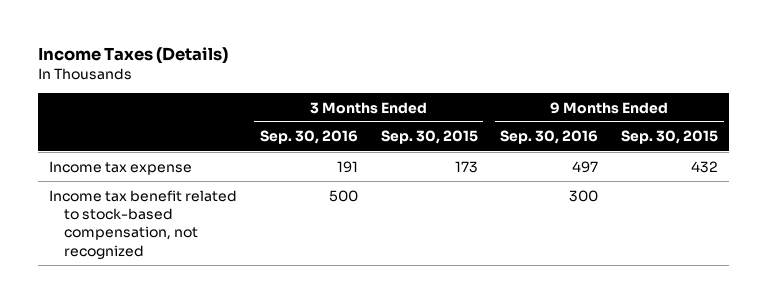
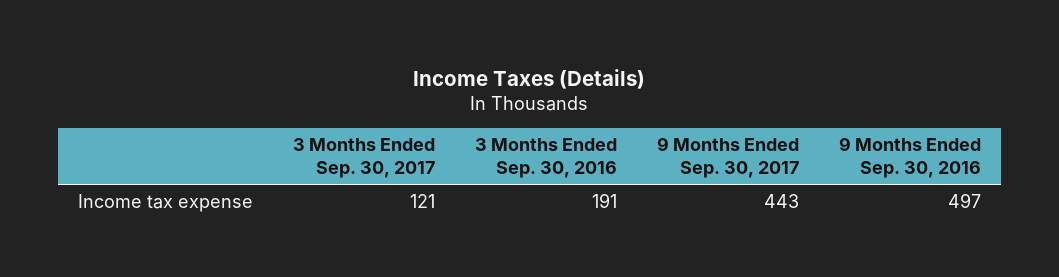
- | 3 Months Ended Sep. 30, 2016 | 3 Months Ended Sep. 30, 2015 | 9 Months Ended Sep. 30, 2016 | 9 Months Ended Sep. 30, 2015
+ | 3 Months Ended Sep. 30, 2017 | 3 Months Ended Sep. 30, 2016 | 9 Months Ended Sep. 30, 2017 | 9 Months Ended Sep. 30, 2016
- Income tax benefit related to stock-based compensation, not recognized | 500 | | 300 |

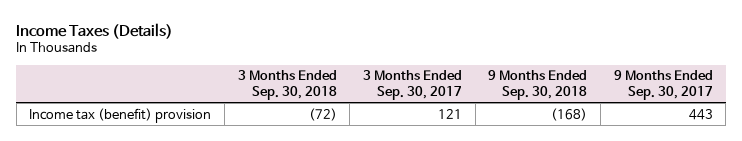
- | 3 Months Ended Sep. 30, 2017 | 3 Months Ended Sep. 30, 2016 | 9 Months Ended Sep. 30, 2017 | 9 Months Ended Sep. 30, 2016
+ | 3 Months Ended Sep. 30, 2018 | 3 Months Ended Sep. 30, 2017 | 9 Months Ended Sep. 30, 2018 | 9 Months Ended Sep. 30, 2017
- Income tax expense | 121 | 191 | 443 | 497
+ Income tax (benefit) provision | (72) | 121 | (168) | 443

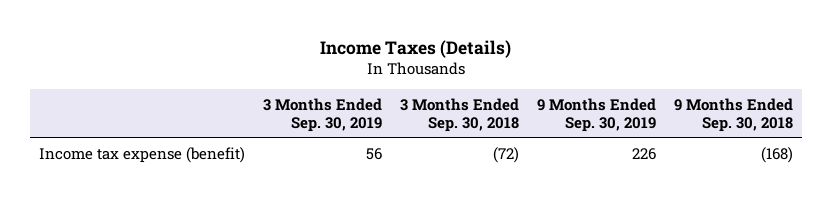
- | 3 Months Ended Sep. 30, 2018 | 3 Months Ended Sep. 30, 2017 | 9 Months Ended Sep. 30, 2018 | 9 Months Ended Sep. 30, 2017
+ | 3 Months Ended Sep. 30, 2019 | 3 Months Ended Sep. 30, 2018 | 9 Months Ended Sep. 30, 2019 | 9 Months Ended Sep. 30, 2018
- Income tax (benefit) provision | (72) | 121 | (168) | 443
+ Income tax expense (benefit) | 56 | (72) | 226 | (168)

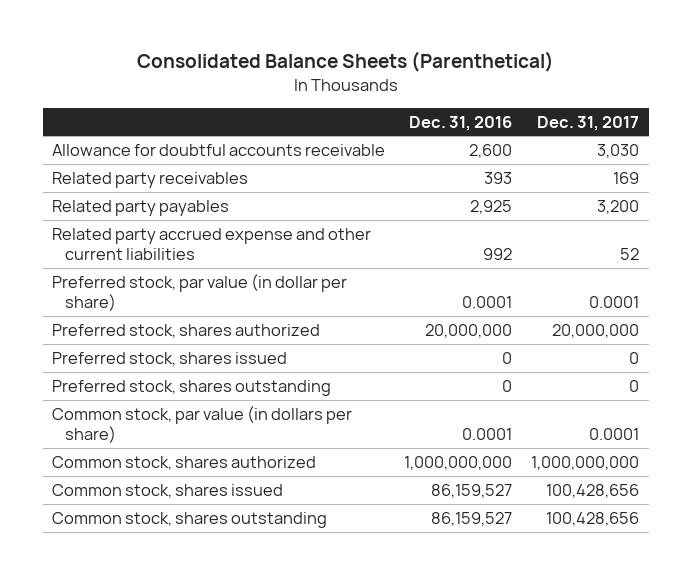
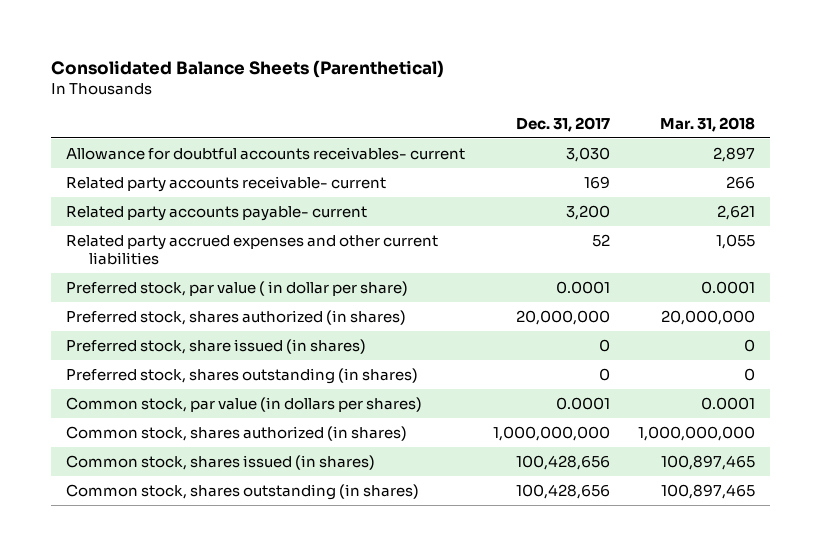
- | Dec. 31, 2016 | Dec. 31, 2017
+ | Dec. 31, 2017 | Mar. 31, 2018
- Allowance for doubtful accounts receivable | 2,600 | 3,030
- Related party receivables | 393 | 169
- Related party payables | 2,925 | 3,200
- Related party accrued expense and other current liabilities | 992 | 52
- Preferred stock, par value (in dollar per share) | 0.0001 | 0.0001
- Preferred stock, shares authorized | 20,000,000 | 20,000,000
- Preferred stock, shares issued | 0 | 0
- Preferred stock, shares outstanding | 0 | 0
- Common stock, par value (in dollars per share) | 0.0001 | 0.0001
- Common stock, shares authorized | 1,000,000,000 | 1,000,000,000
- Common stock, shares issued | 86,159,527 | 100,428,656
- Common stock, shares outstanding | 86,159,527 | 100,428,656
+ Allowance for doubtful accounts receivables- current | 3,030 | 2,897
+ Related party accounts receivable- current | 169 | 266
+ Related party accounts payable- current | 3,200 | 2,621
+ Related party accrued expenses and other current liabilities | 52 | 1,055
+ Preferred stock, par value ( in dollar per share) | 0.0001 | 0.0001
+ Preferred stock, shares authorized (in shares) | 20,000,000 | 20,000,000
+ Preferred stock, share issued (in shares) | 0 | 0
+ Preferred stock, shares outstanding (in shares) | 0 | 0
+ Common stock, par value (in dollars per shares) | 0.0001 | 0.0001
+ Common stock, shares authorized (in shares) | 1,000,000,000 | 1,000,000,000
+ Common stock, shares issued (in shares) | 100,428,656 | 100,897,465
+ Common stock, shares outstanding (in shares) | 100,428,656 | 100,897,465

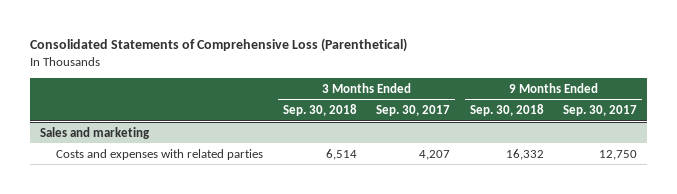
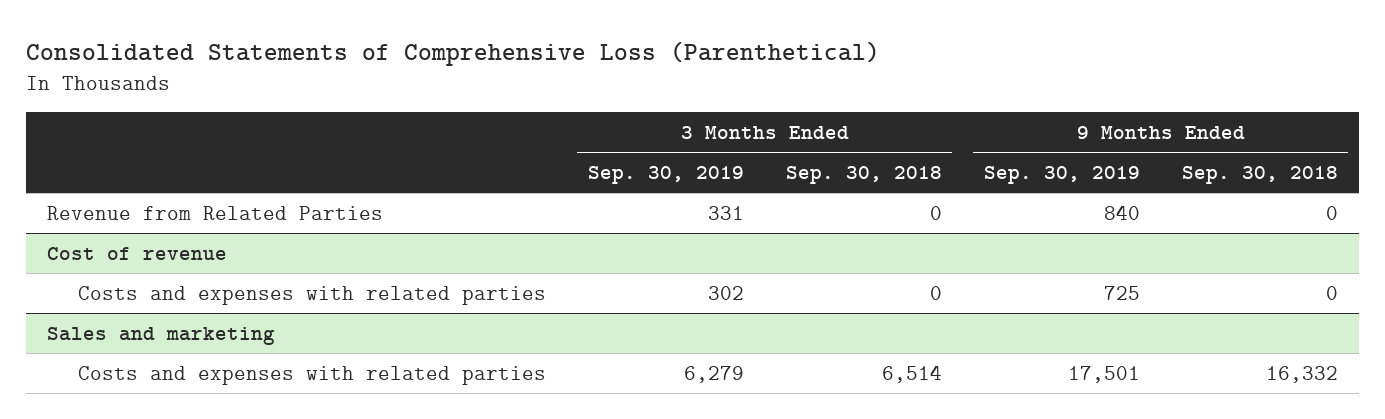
- | 3 Months Ended Sep. 30, 2018 | 3 Months Ended Sep. 30, 2017 | 9 Months Ended Sep. 30, 2018 | 9 Months Ended Sep. 30, 2017
+ | 3 Months Ended Sep. 30, 2019 | 3 Months Ended Sep. 30, 2018 | 9 Months Ended Sep. 30, 2019 | 9 Months Ended Sep. 30, 2018
+ Revenue from Related Parties | 331 | 0 | 840 | 0
+ Cost of revenue
+ Costs and expenses with related parties | 302 | 0 | 725 | 0

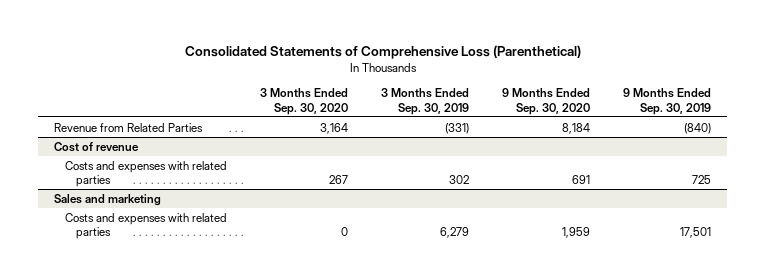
- | 3 Months Ended Sep. 30, 2019 | 3 Months Ended Sep. 30, 2018 | 9 Months Ended Sep. 30, 2019 | 9 Months Ended Sep. 30, 2018
+ | 3 Months Ended Sep. 30, 2020 | 3 Months Ended Sep. 30, 2019 | 9 Months Ended Sep. 30, 2020 | 9 Months Ended Sep. 30, 2019
- Revenue from Related Parties | 331 | 0 | 840 | 0
+ Revenue from Related Parties | 3,164 | (331) | 8,184 | (840)

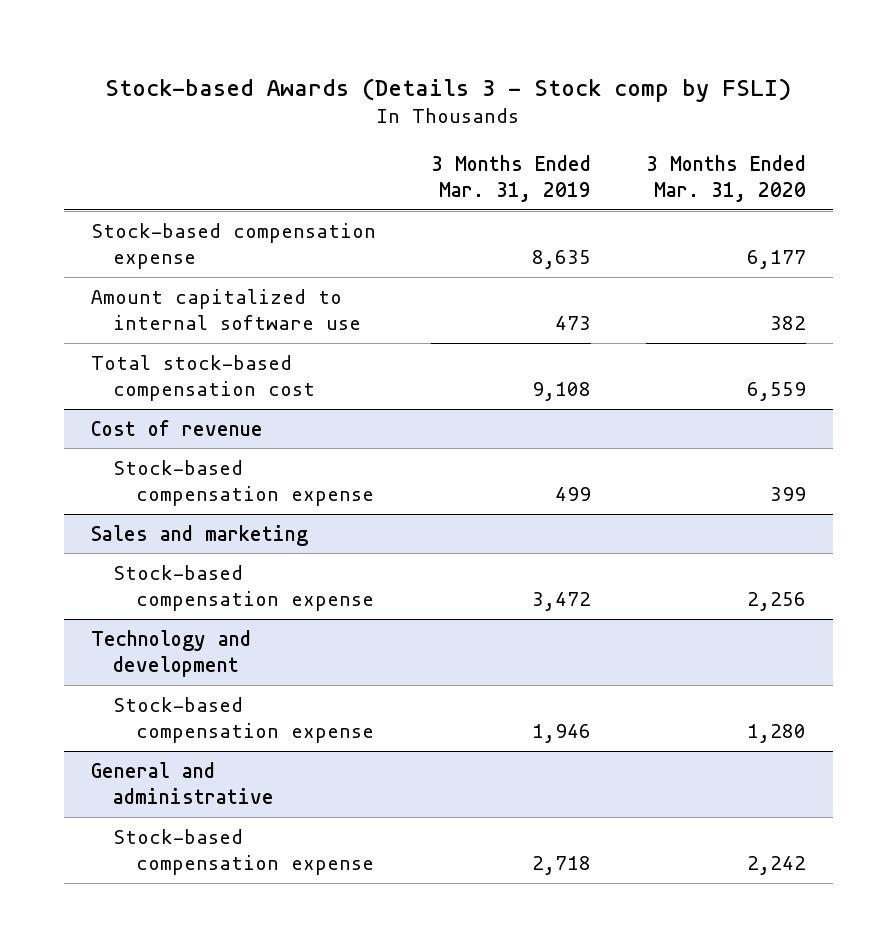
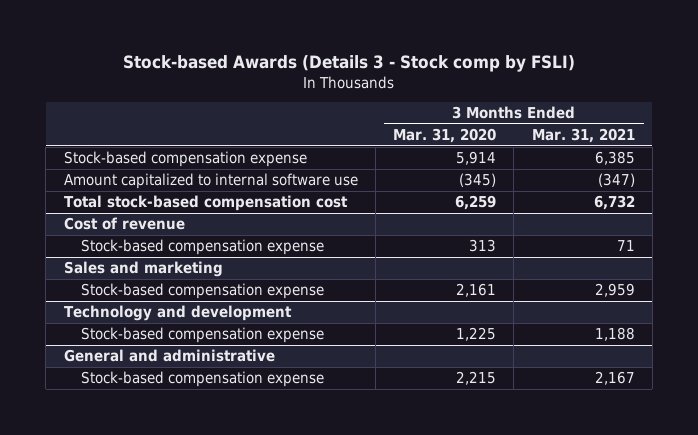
- | 3 Months Ended Mar. 31, 2019 | 3 Months Ended Mar. 31, 2020
+ | 3 Months Ended Mar. 31, 2020 | 3 Months Ended Mar. 31, 2021
- Stock-based compensation expense | 8,635 | 6,177
- Amount capitalized to internal software use | 473 | 382
- Total stock-based compensation cost | 9,108 | 6,559
+ Stock-based compensation expense | 5,914 | 6,385
+ Amount capitalized to internal software use | (345) | (347)
+ Total stock-based compensation cost | 6,259 | 6,732
@ Cost of revenue
- Stock-based compensation expense | 499 | 399
+ Stock-based compensation expense | 313 | 71
@ Sales and marketing
- Stock-based compensation expense | 3,472 | 2,256
+ Stock-based compensation expense | 2,161 | 2,959
@ Technology and development
- Stock-based compensation expense | 1,946 | 1,280
+ Stock-based compensation expense | 1,225 | 1,188
@ General and administrative
- Stock-based compensation expense | 2,718 | 2,242
+ Stock-based compensation expense | 2,215 | 2,167

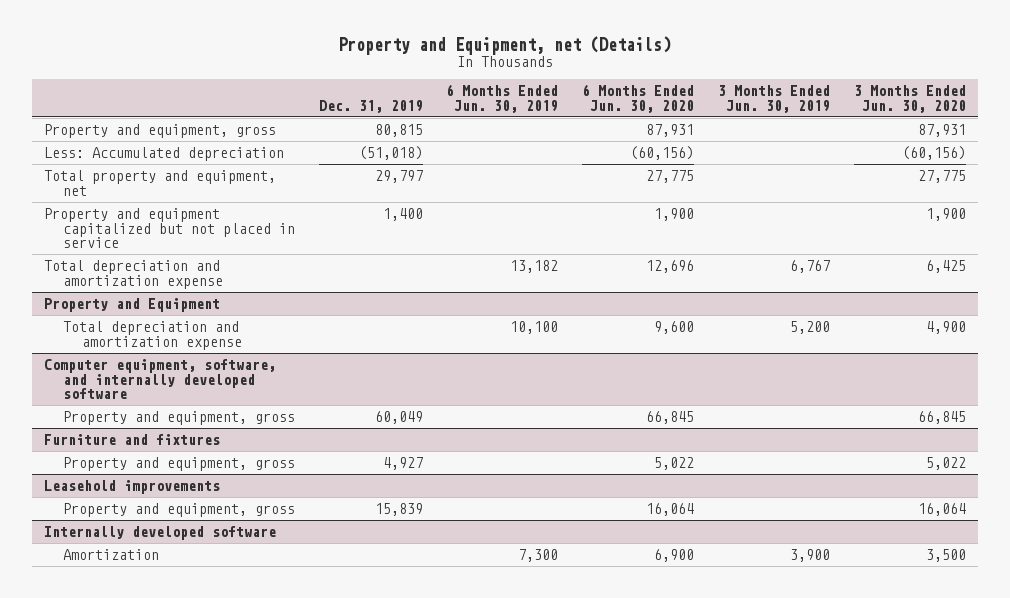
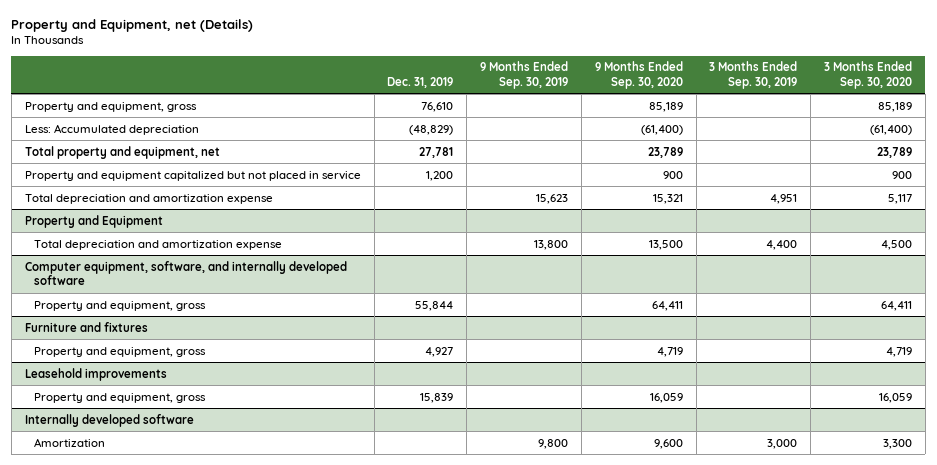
- | Dec. 31, 2019 | 6 Months Ended Jun. 30, 2019 | 6 Months Ended Jun. 30, 2020 | 3 Months Ended Jun. 30, 2019 | 3 Months Ended Jun. 30, 2020
+ | Dec. 31, 2019 | 9 Months Ended Sep. 30, 2019 | 9 Months Ended Sep. 30, 2020 | 3 Months Ended Sep. 30, 2019 | 3 Months Ended Sep. 30, 2020
- Property and equipment, gross | 80,815 | | 87,931 | | 87,931
- Less: Accumulated depreciation | (51,018) | | (60,156) | | (60,156)
- Total property and equipment, net | 29,797 | | 27,775 | | 27,775
- Property and equipment capitalized but not placed in service | 1,400 | | 1,900 | | 1,900
+ Property and equipment, gross | 76,610 | | 85,189 | | 85,189
+ Less: Accumulated depreciation | (48,829) | | (61,400) | | (61,400)
+ Total property and equipment, net | 27,781 | | 23,789 | | 23,789
+ Property and equipment capitalized but not placed in service | 1,200 | | 900 | | 900
@ Computer equipment, software, and internally developed software
- Property and equipment, gross | 60,049 | | 66,845 | | 66,845
+ Property and equipment, gross | 55,844 | | 64,411 | | 64,411

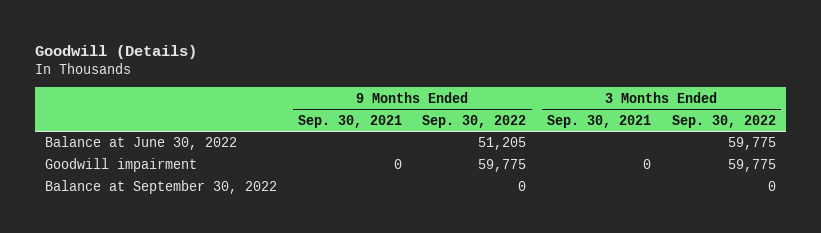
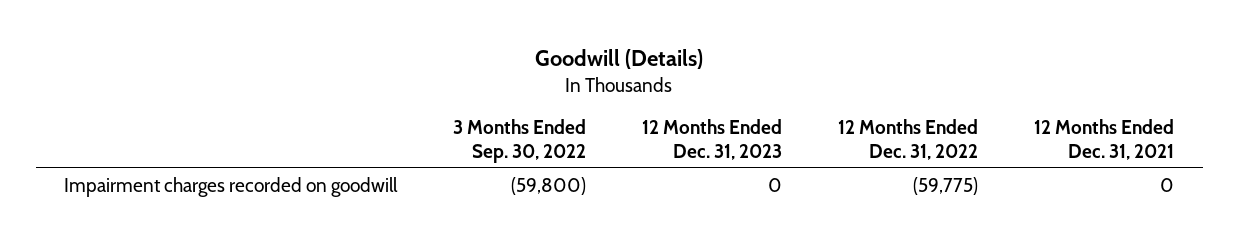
- | 9 Months Ended Sep. 30, 2021 | 9 Months Ended Sep. 30, 2022 | 3 Months Ended Sep. 30, 2021 | 3 Months Ended Sep. 30, 2022
+ | 3 Months Ended Sep. 30, 2022 | 12 Months Ended Dec. 31, 2023 | 12 Months Ended Dec. 31, 2022 | 12 Months Ended Dec. 31, 2021
- Balance at June 30, 2022 | | 51,205 | | 59,775
- Goodwill impairment | 0 | 59,775 | 0 | 59,775
- Balance at September 30, 2022 | | 0 | | 0
+ Impairment charges recorded on goodwill | (59,800) | 0 | (59,775) | 0

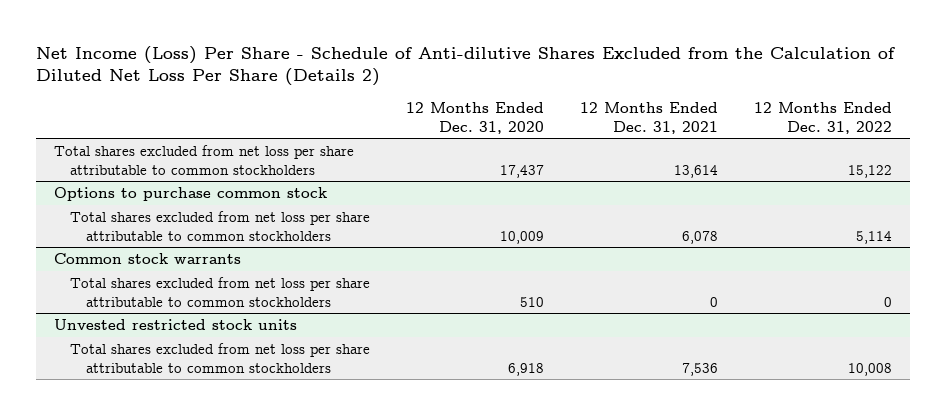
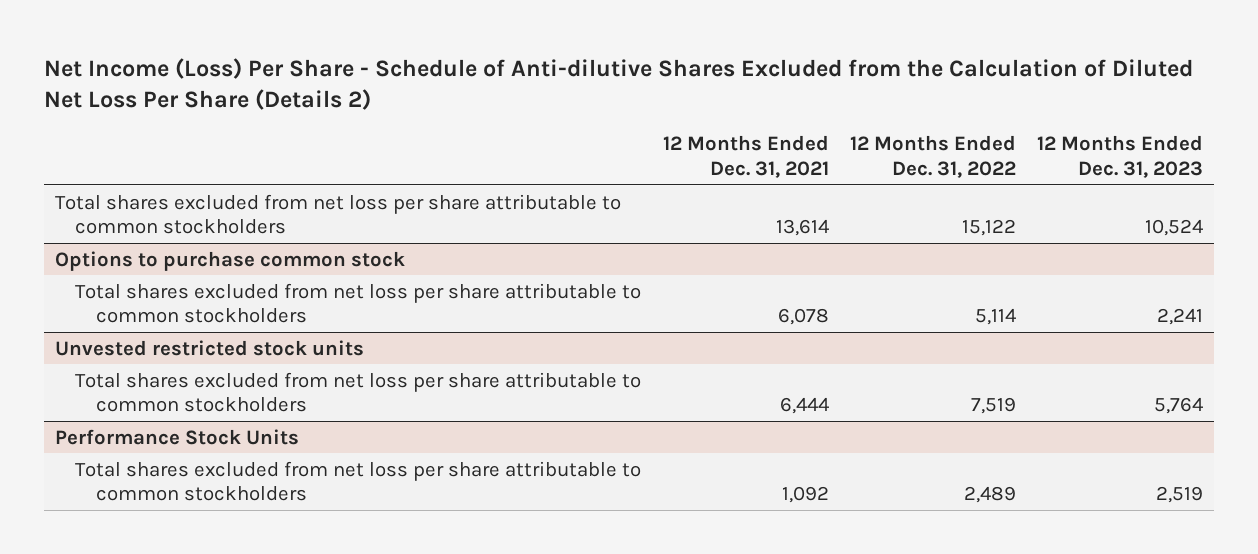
- | 12 Months Ended Dec. 31, 2020 | 12 Months Ended Dec. 31, 2021 | 12 Months Ended Dec. 31, 2022
+ | 12 Months Ended Dec. 31, 2021 | 12 Months Ended Dec. 31, 2022 | 12 Months Ended Dec. 31, 2023
- Common stock warrants
- Total shares excluded from net loss per share attributable to common stockholders | 510 | 0 | 0
@ Unvested restricted stock units
- Total shares excluded from net loss per share attributable to common stockholders | 6,918 | 7,536 | 10,008
+ Total shares excluded from net loss per share attributable to common stockholders | 6,444 | 7,519 | 5,764
+ Performance Stock Units
+ Total shares excluded from net loss per share attributable to common stockholders | 1,092 | 2,489 | 2,519

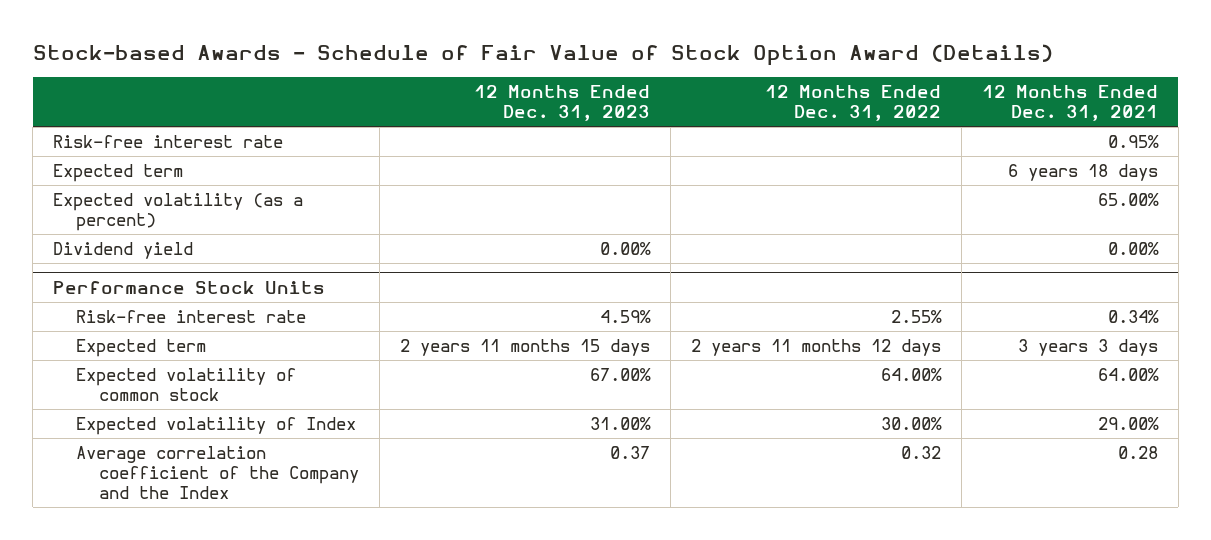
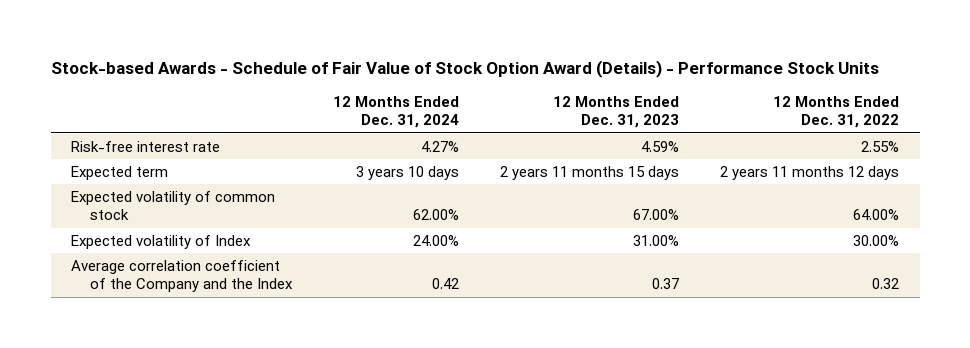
- Stock-based Awards - Schedule of Fair Value of Stock Option Award (Details)
+ Stock-based Awards - Schedule of Fair Value of Stock Option Award (Details) - Performance Stock Units
- | 12 Months Ended Dec. 31, 2023 | 12 Months Ended Dec. 31, 2022 | 12 Months Ended Dec. 31, 2021
+ | 12 Months Ended Dec. 31, 2024 | 12 Months Ended Dec. 31, 2023 | 12 Months Ended Dec. 31, 2022
- Risk-free interest rate | | | 0.95%
- Expected term | | | 6 years 18 days
- Expected volatility (as a percent) | | | 65.00%
- Dividend yield | 0.00% | | 0.00%
- Performance Stock Units

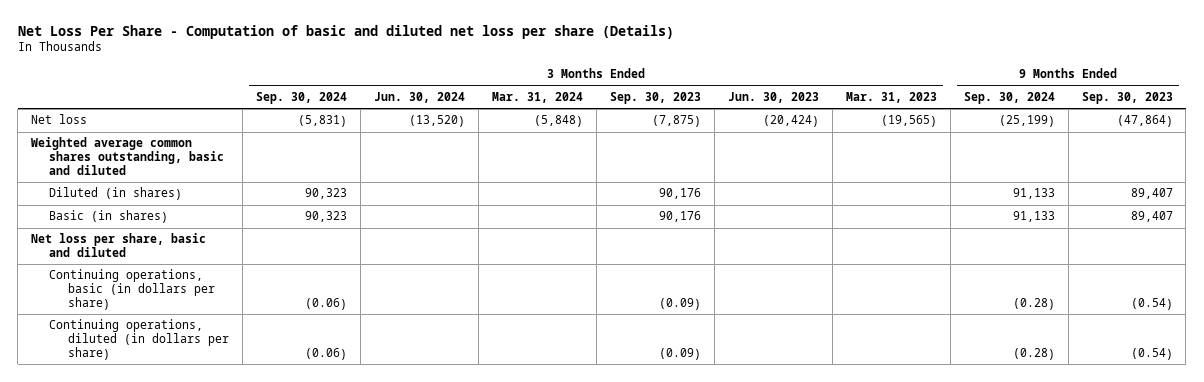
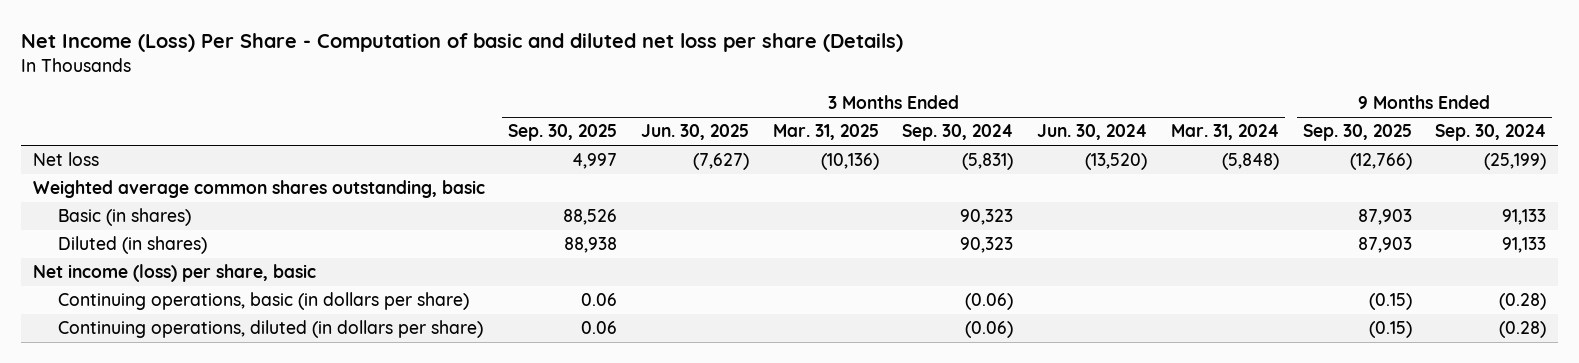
- Net Loss Per Share - Computation of basic and diluted net loss per share (Details)
+ Net Income (Loss) Per Share - Computation of basic and diluted net loss per share (Details)
- | 3 Months Ended Sep. 30, 2024 | 3 Months Ended Jun. 30, 2024 | 3 Months Ended Mar. 31, 2024 | 3 Months Ended Sep. 30, 2023 | 3 Months Ended Jun. 30, 2023 | 3 Months Ended Mar. 31, 2023 | 9 Months Ended Sep. 30, 2024 | 9 Months Ended Sep. 30, 2023
+ | 3 Months Ended Sep. 30, 2025 | 3 Months Ended Jun. 30, 2025 | 3 Months Ended Mar. 31, 2025 | 3 Months Ended Sep. 30, 2024 | 3 Months Ended Jun. 30, 2024 | 3 Months Ended Mar. 31, 2024 | 9 Months Ended Sep. 30, 2025 | 9 Months Ended Sep. 30, 2024
- Weighted average common shares outstanding, basic and diluted
+ Weighted average common shares outstanding, basic
- Net loss per share, basic and diluted
moved down: Diluted (in shares) | 88,938 | | | 90,323 | | | 87,903 | 91,133
+ Net income (loss) per share, basic

